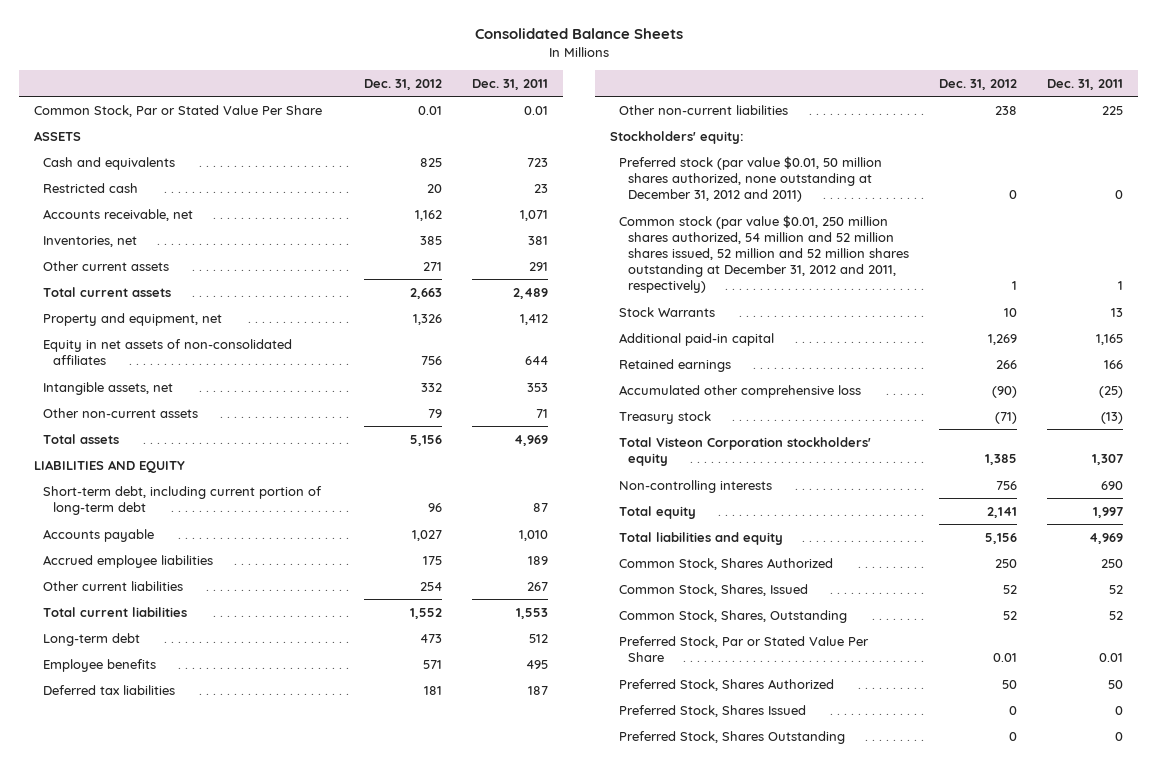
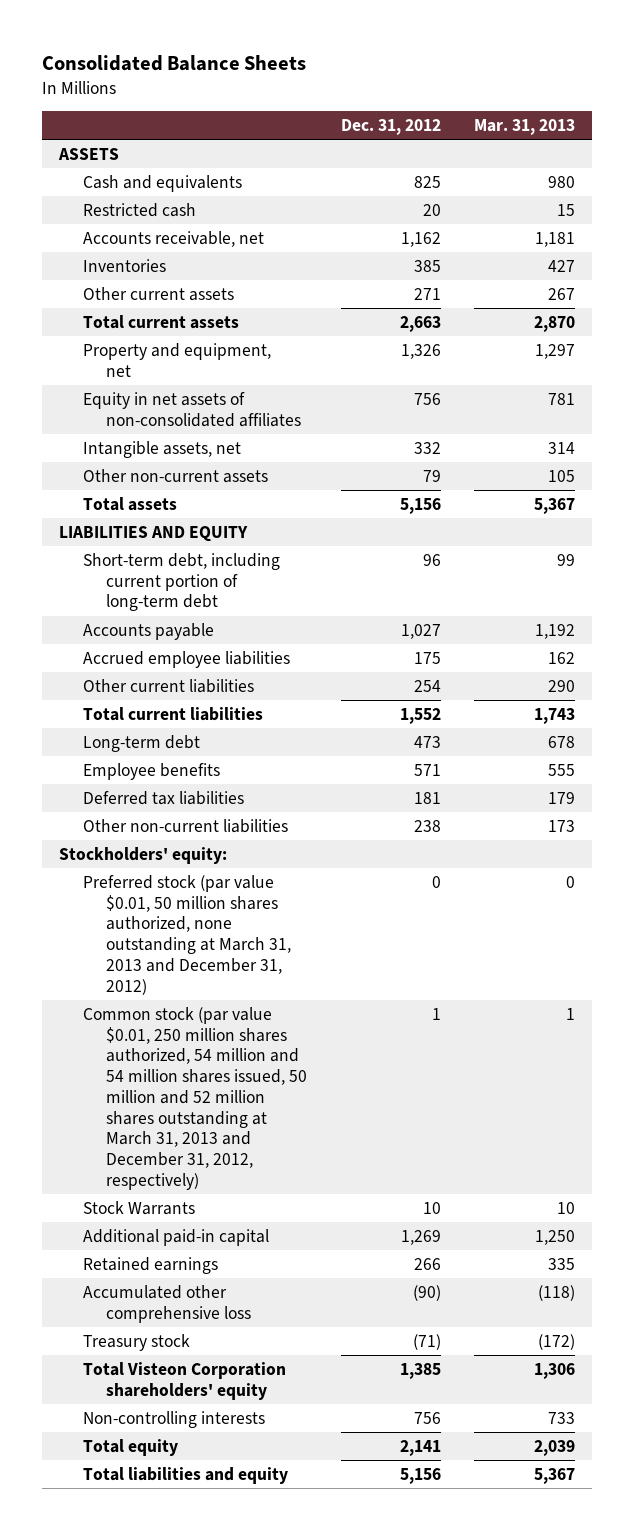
- | Dec. 31, 2012 | Dec. 31, 2011
+ | Dec. 31, 2012 | Mar. 31, 2013
- Common Stock, Par or Stated Value Per Share | 0.01 | 0.01
- Inventories, net | 385 | 381
+ Inventories | 385 | 427
- Preferred stock (par value $0.01, 50 million shares authorized, none outstanding at December 31, 2012 and 2011) | 0 | 0
- Common stock (par value $0.01, 250 million shares authorized, 54 million and 52 million shares issued, 52 million and 52 million shares outstanding at December 31, 2012 and 2011, respectively) | 1 | 1
+ Preferred stock (par value $0.01, 50 million shares authorized, none outstanding at March 31, 2013 and December 31, 2012) | 0 | 0
+ Common stock (par value $0.01, 250 million shares authorized, 54 million and 54 million shares issued, 50 million and 52 million shares outstanding at March 31, 2013 and December 31, 2012, respectively) | 1 | 1
- Total Visteon Corporation stockholders' equity | 1,385 | 1,307
+ Total Visteon Corporation shareholders' equity | 1,385 | 1,306
- Common Stock, Shares Authorized | 250 | 250
- Common Stock, Shares, Issued | 52 | 52
- Common Stock, Shares, Outstanding | 52 | 52
- Preferred Stock, Par or Stated Value Per Share | 0.01 | 0.01
- Preferred Stock, Shares Authorized | 50 | 50
- Preferred Stock, Shares Issued | 0 | 0
- Preferred Stock, Shares Outstanding | 0 | 0

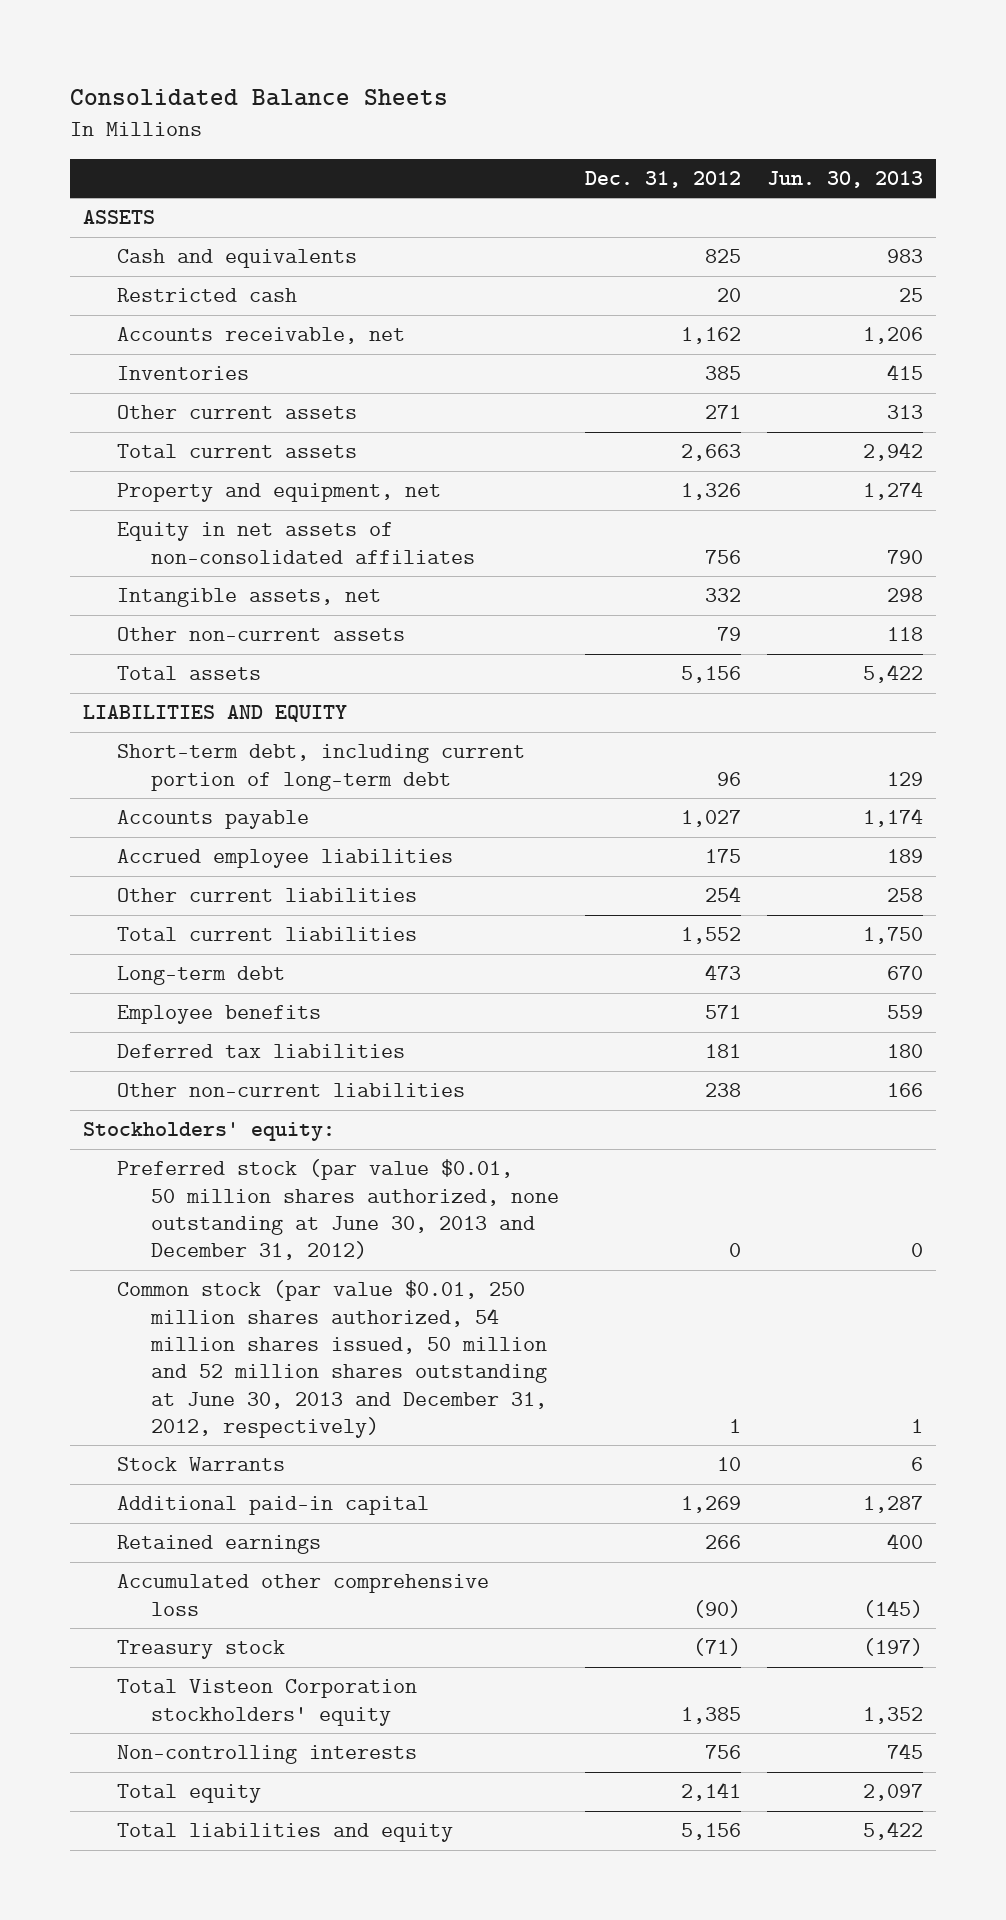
- | Dec. 31, 2012 | Mar. 31, 2013
+ | Dec. 31, 2012 | Jun. 30, 2013
- Preferred stock (par value $0.01, 50 million shares authorized, none outstanding at March 31, 2013 and December 31, 2012) | 0 | 0
- Common stock (par value $0.01, 250 million shares authorized, 54 million and 54 million shares issued, 50 million and 52 million shares outstanding at March 31, 2013 and December 31, 2012, respectively) | 1 | 1
+ Preferred stock (par value $0.01, 50 million shares authorized, none outstanding at June 30, 2013 and December 31, 2012) | 0 | 0
+ Common stock (par value $0.01, 250 million shares authorized, 54 million shares issued, 50 million and 52 million shares outstanding at June 30, 2013 and December 31, 2012, respectively) | 1 | 1
- Total Visteon Corporation shareholders' equity | 1,385 | 1,306
+ Total Visteon Corporation stockholders' equity | 1,385 | 1,352

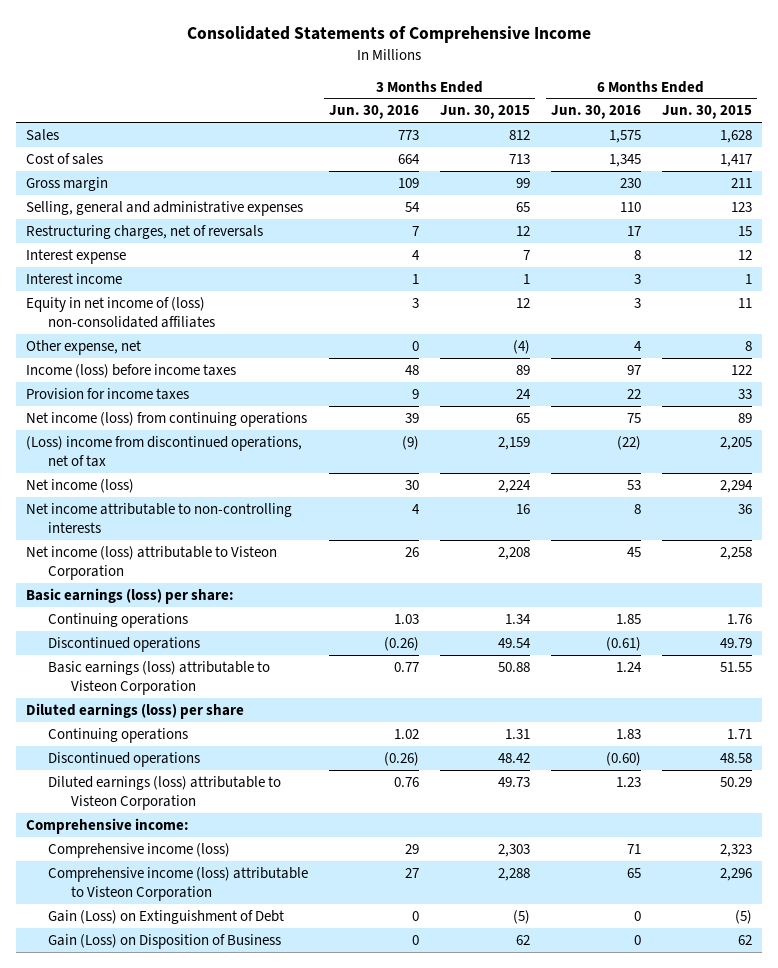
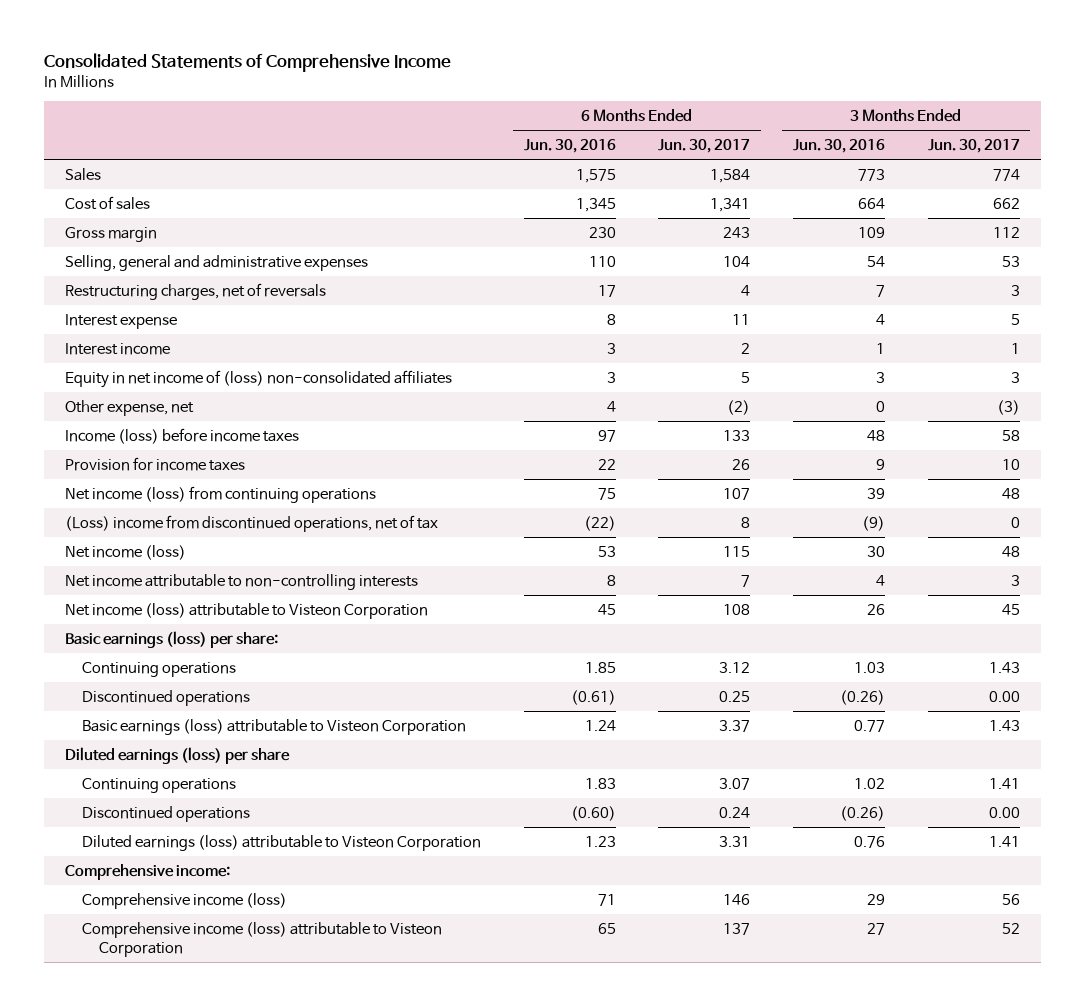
- | 3 Months Ended Jun. 30, 2016 | 3 Months Ended Jun. 30, 2015 | 6 Months Ended Jun. 30, 2016 | 6 Months Ended Jun. 30, 2015
+ | 6 Months Ended Jun. 30, 2016 | 6 Months Ended Jun. 30, 2017 | 3 Months Ended Jun. 30, 2016 | 3 Months Ended Jun. 30, 2017
- Gain (Loss) on Extinguishment of Debt | 0 | (5) | 0 | (5)
- Gain (Loss) on Disposition of Business | 0 | 62 | 0 | 62

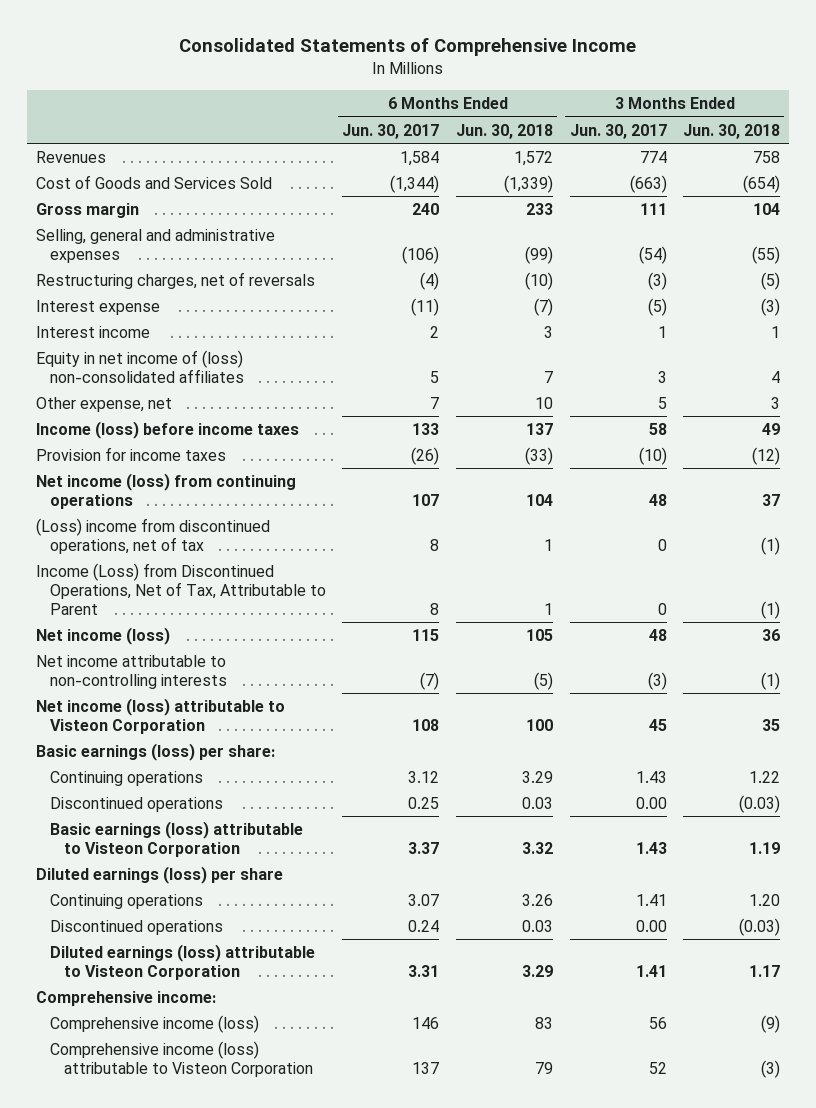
- | 6 Months Ended Jun. 30, 2016 | 6 Months Ended Jun. 30, 2017 | 3 Months Ended Jun. 30, 2016 | 3 Months Ended Jun. 30, 2017
+ | 6 Months Ended Jun. 30, 2017 | 6 Months Ended Jun. 30, 2018 | 3 Months Ended Jun. 30, 2017 | 3 Months Ended Jun. 30, 2018
- Sales | 1,575 | 1,584 | 773 | 774
- Cost of sales | 1,345 | 1,341 | 664 | 662
- Gross margin | 230 | 243 | 109 | 112
- Selling, general and administrative expenses | 110 | 104 | 54 | 53
- Restructuring charges, net of reversals | 17 | 4 | 7 | 3
- Interest expense | 8 | 11 | 4 | 5
+ Revenues | 1,584 | 1,572 | 774 | 758
+ Cost of Goods and Services Sold | (1,344) | (1,339) | (663) | (654)
+ Gross margin | 240 | 233 | 111 | 104
+ Selling, general and administrative expenses | (106) | (99) | (54) | (55)
+ Restructuring charges, net of reversals | (4) | (10) | (3) | (5)
+ Interest expense | (11) | (7) | (5) | (3)
- Other expense, net | 4 | (2) | 0 | (3)
+ Other expense, net | 7 | 10 | 5 | 3
- Provision for income taxes | 22 | 26 | 9 | 10
+ Provision for income taxes | (26) | (33) | (10) | (12)
+ Income (Loss) from Discontinued Operations, Net of Tax, Attributable to Parent | 8 | 1 | 0 | (1)
- Net income attributable to non-controlling interests | 8 | 7 | 4 | 3
+ Net income attributable to non-controlling interests | (7) | (5) | (3) | (1)

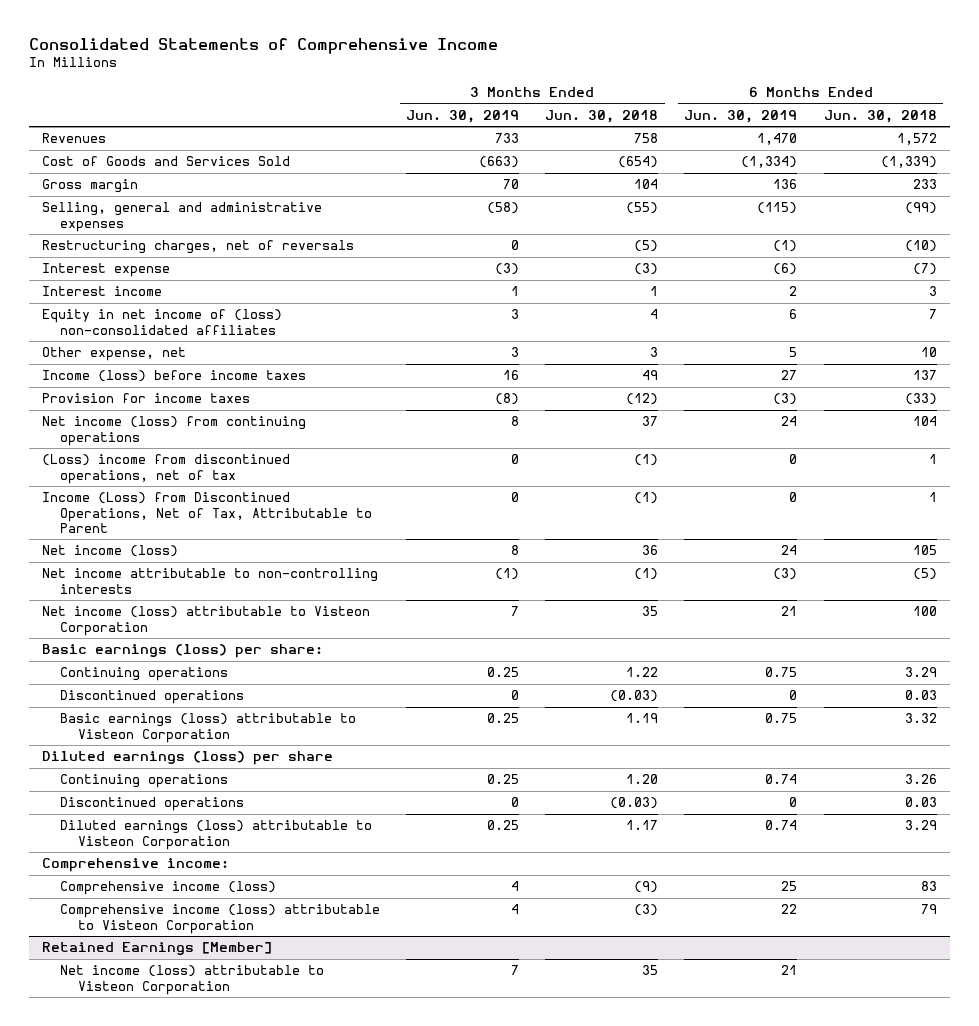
- | 6 Months Ended Jun. 30, 2017 | 6 Months Ended Jun. 30, 2018 | 3 Months Ended Jun. 30, 2017 | 3 Months Ended Jun. 30, 2018
+ | 3 Months Ended Jun. 30, 2019 | 3 Months Ended Jun. 30, 2018 | 6 Months Ended Jun. 30, 2019 | 6 Months Ended Jun. 30, 2018
+ Retained Earnings [Member]
+ Net income (loss) attributable to Visteon Corporation | 7 | 35 | 21 |

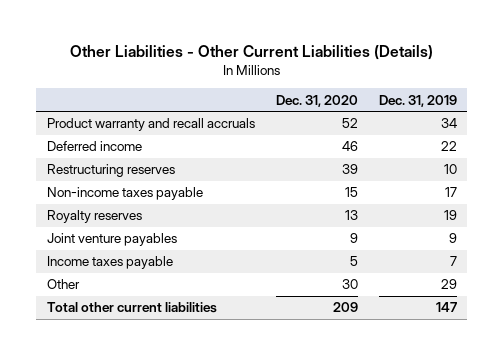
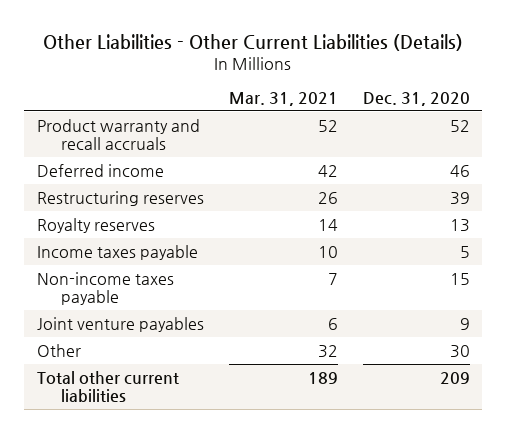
- | Dec. 31, 2020 | Dec. 31, 2019
+ | Mar. 31, 2021 | Dec. 31, 2020
moved down: Non-income taxes payable | 7 | 15
moved down: Joint venture payables | 6 | 9

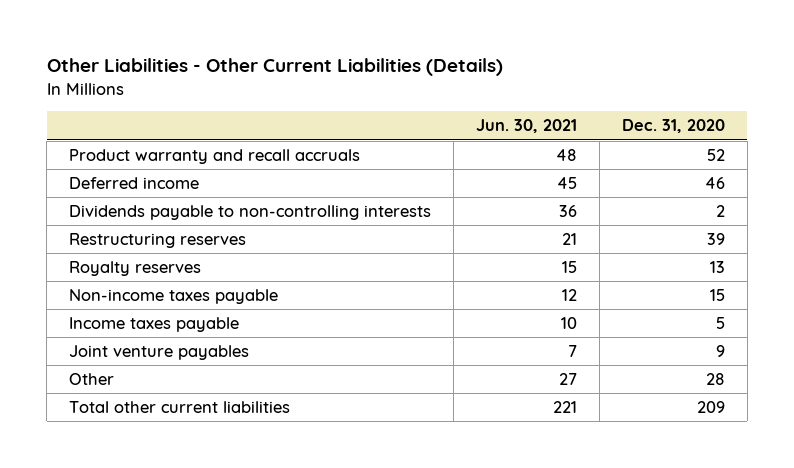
- | Mar. 31, 2021 | Dec. 31, 2020
+ | Jun. 30, 2021 | Dec. 31, 2020
+ Dividends payable to non-controlling interests | 36 | 2
moved down: Income taxes payable | 10 | 5
- Other | 32 | 30
+ Other | 27 | 28

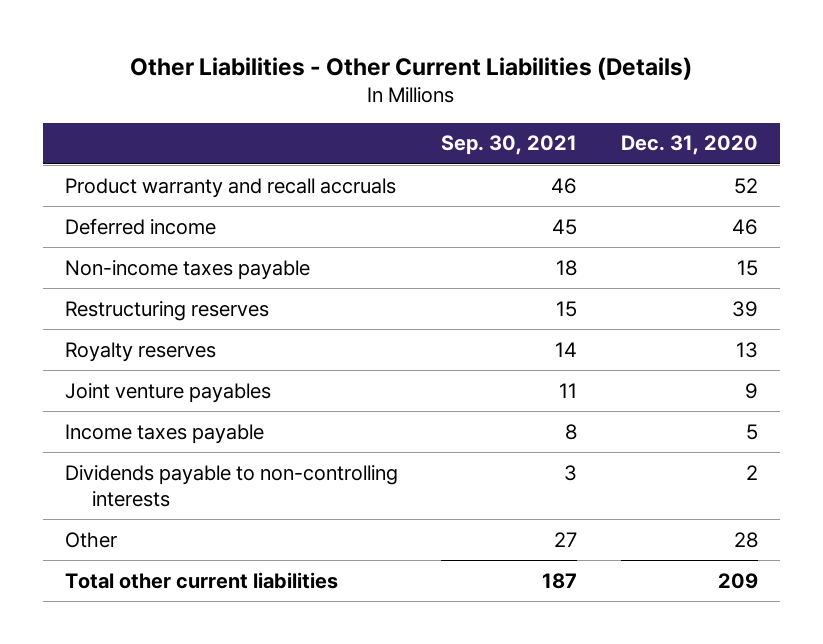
- | Jun. 30, 2021 | Dec. 31, 2020
+ | Sep. 30, 2021 | Dec. 31, 2020
moved up: Non-income taxes payable | 18 | 15
moved down: Income taxes payable | 8 | 5
moved down: Dividends payable to non-controlling interests | 3 | 2

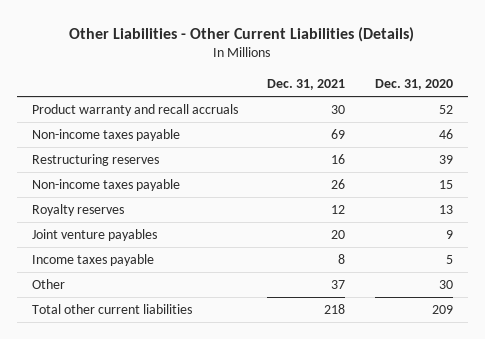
- | Sep. 30, 2021 | Dec. 31, 2020
+ | Dec. 31, 2021 | Dec. 31, 2020
- Deferred income | 45 | 46
+ Non-income taxes payable | 69 | 46
moved down: Non-income taxes payable | 26 | 15
- Dividends payable to non-controlling interests | 3 | 2
- Other | 27 | 28
+ Other | 37 | 30

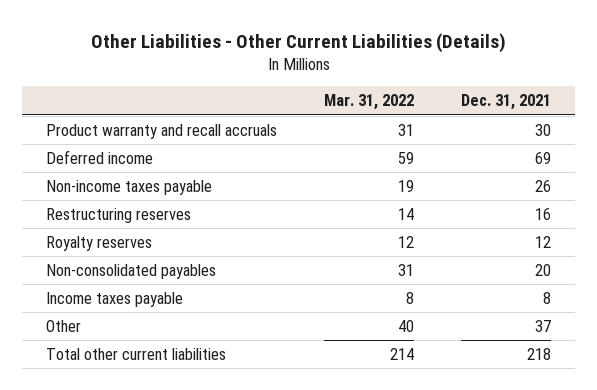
- | Dec. 31, 2021 | Dec. 31, 2020
+ | Mar. 31, 2022 | Dec. 31, 2021
- Non-income taxes payable | 69 | 46
+ Deferred income | 59 | 69
moved down: Restructuring reserves | 14 | 16
- Joint venture payables | 20 | 9
+ Non-consolidated payables | 31 | 20

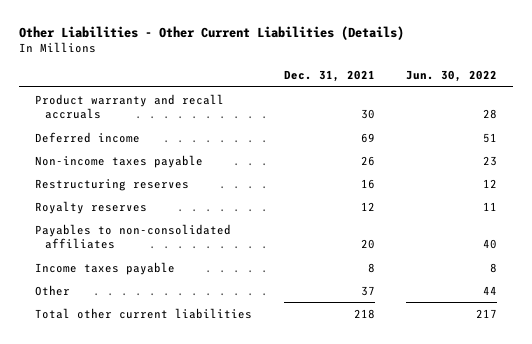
- | Mar. 31, 2022 | Dec. 31, 2021
+ | Dec. 31, 2021 | Jun. 30, 2022
- Non-consolidated payables | 31 | 20
+ Payables to non-consolidated affiliates | 20 | 40

